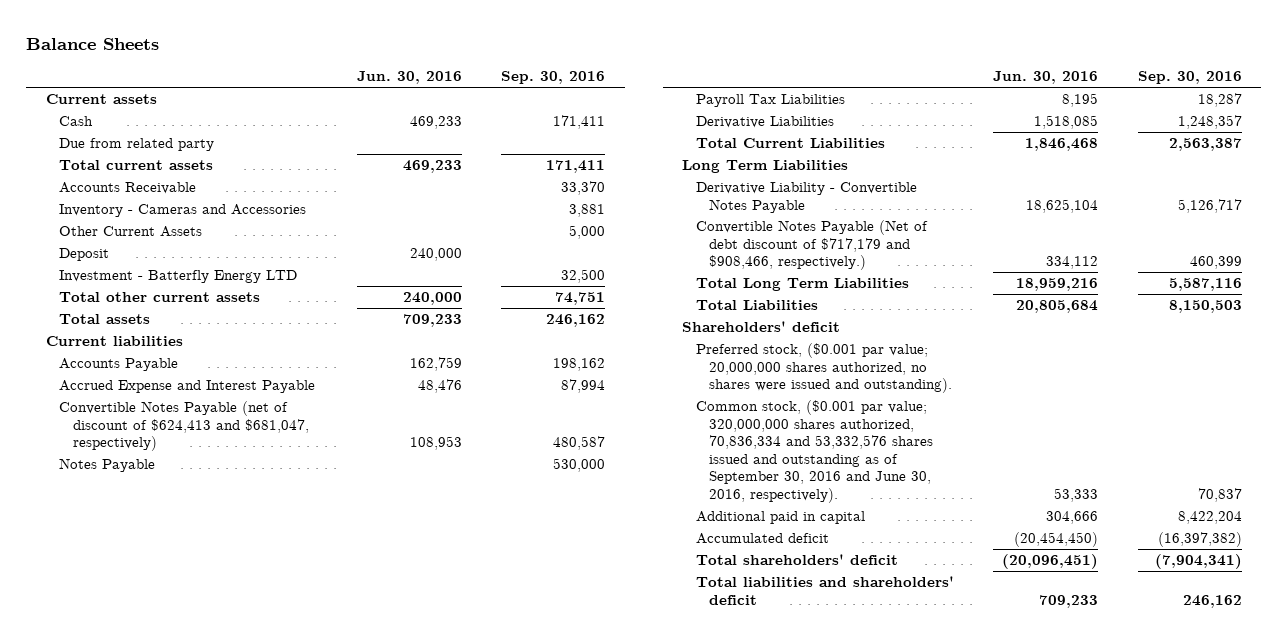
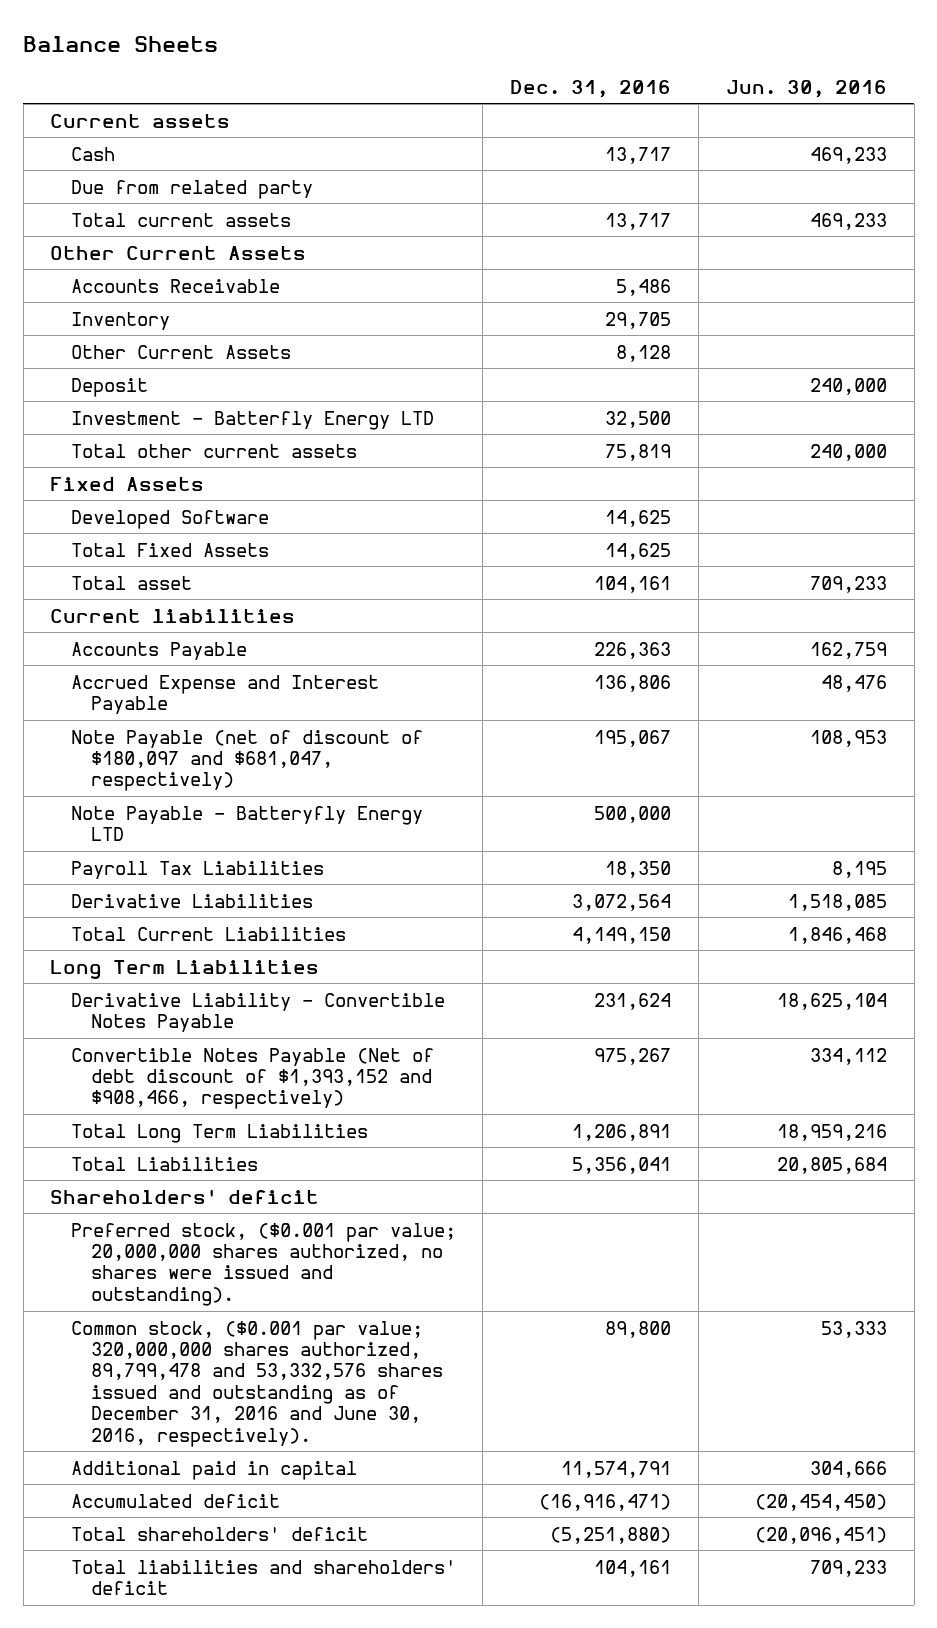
- | Jun. 30, 2016 | Sep. 30, 2016
+ | Dec. 31, 2016 | Jun. 30, 2016
+ Other Current Assets
- Inventory - Cameras and Accessories | | 3,881
+ Inventory | 29,705 |
- Total assets | 709,233 | 246,162
+ Fixed Assets
+ Developed Software | 14,625 |
+ Total Fixed Assets | 14,625 |
+ Total asset | 104,161 | 709,233
- Convertible Notes Payable (net of discount of $624,413 and $681,047, respectively) | 108,953 | 480,587
- Notes Payable | | 530,000
+ Note Payable (net of discount of $180,097 and $681,047, respectively) | 195,067 | 108,953
+ Note Payable - Batteryfly Energy LTD | 500,000 |
- Convertible Notes Payable (Net of debt discount of $717,179 and $908,466, respectively.) | 334,112 | 460,399
+ Convertible Notes Payable (Net of debt discount of $1,393,152 and $908,466, respectively) | 975,267 | 334,112
- Common stock, ($0.001 par value; 320,000,000 shares authorized, 70,836,334 and 53,332,576 shares issued and outstanding as of September 30, 2016 and June 30, 2016, respectively). | 53,333 | 70,837
+ Common stock, ($0.001 par value; 320,000,000 shares authorized, 89,799,478 and 53,332,576 shares issued and outstanding as of December 31, 2016 and June 30, 2016, respectively). | 89,800 | 53,333

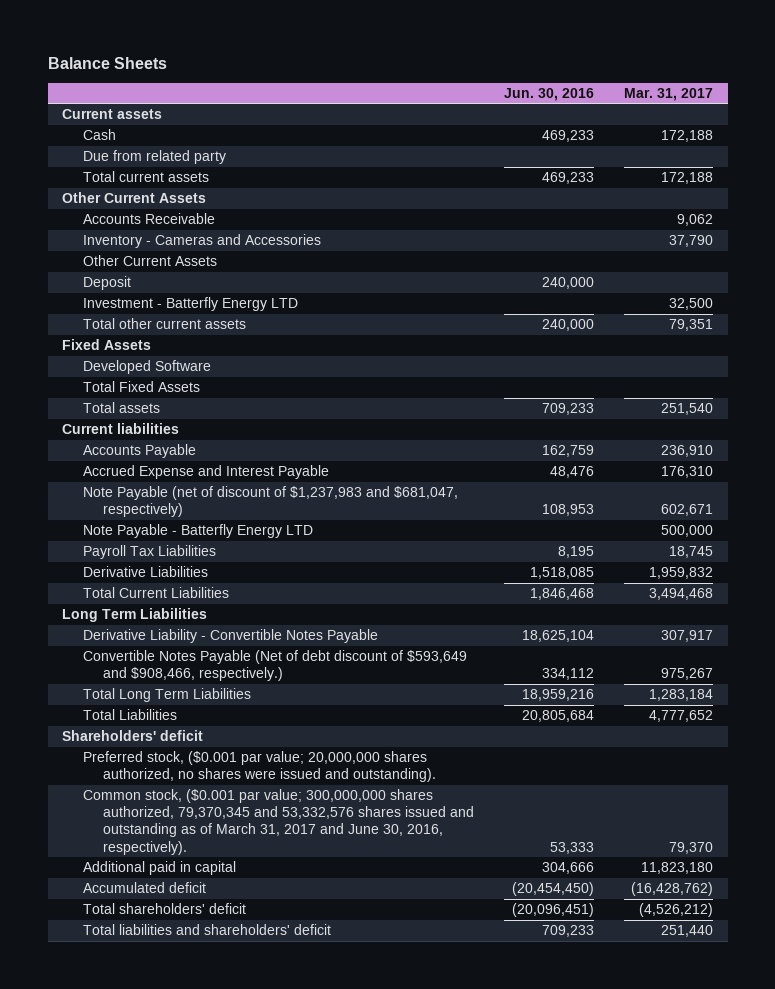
- | Dec. 31, 2016 | Jun. 30, 2016
+ | Jun. 30, 2016 | Mar. 31, 2017
- Inventory | 29,705 |
+ Inventory - Cameras and Accessories | | 37,790
- Total asset | 104,161 | 709,233
+ Total assets | 709,233 | 251,540
- Note Payable (net of discount of $180,097 and $681,047, respectively) | 195,067 | 108,953
- Note Payable - Batteryfly Energy LTD | 500,000 |
+ Note Payable (net of discount of $1,237,983 and $681,047, respectively) | 108,953 | 602,671
+ Note Payable - Batterfly Energy LTD | | 500,000
- Convertible Notes Payable (Net of debt discount of $1,393,152 and $908,466, respectively) | 975,267 | 334,112
+ Convertible Notes Payable (Net of debt discount of $593,649 and $908,466, respectively.) | 334,112 | 975,267
- Common stock, ($0.001 par value; 320,000,000 shares authorized, 89,799,478 and 53,332,576 shares issued and outstanding as of December 31, 2016 and June 30, 2016, respectively). | 89,800 | 53,333
+ Common stock, ($0.001 par value; 300,000,000 shares authorized, 79,370,345 and 53,332,576 shares issued and outstanding as of March 31, 2017 and June 30, 2016, respectively). | 53,333 | 79,370

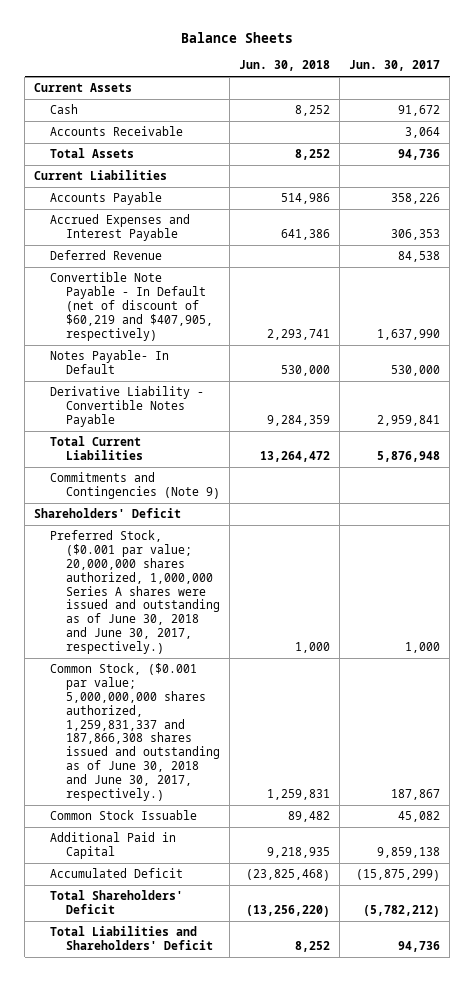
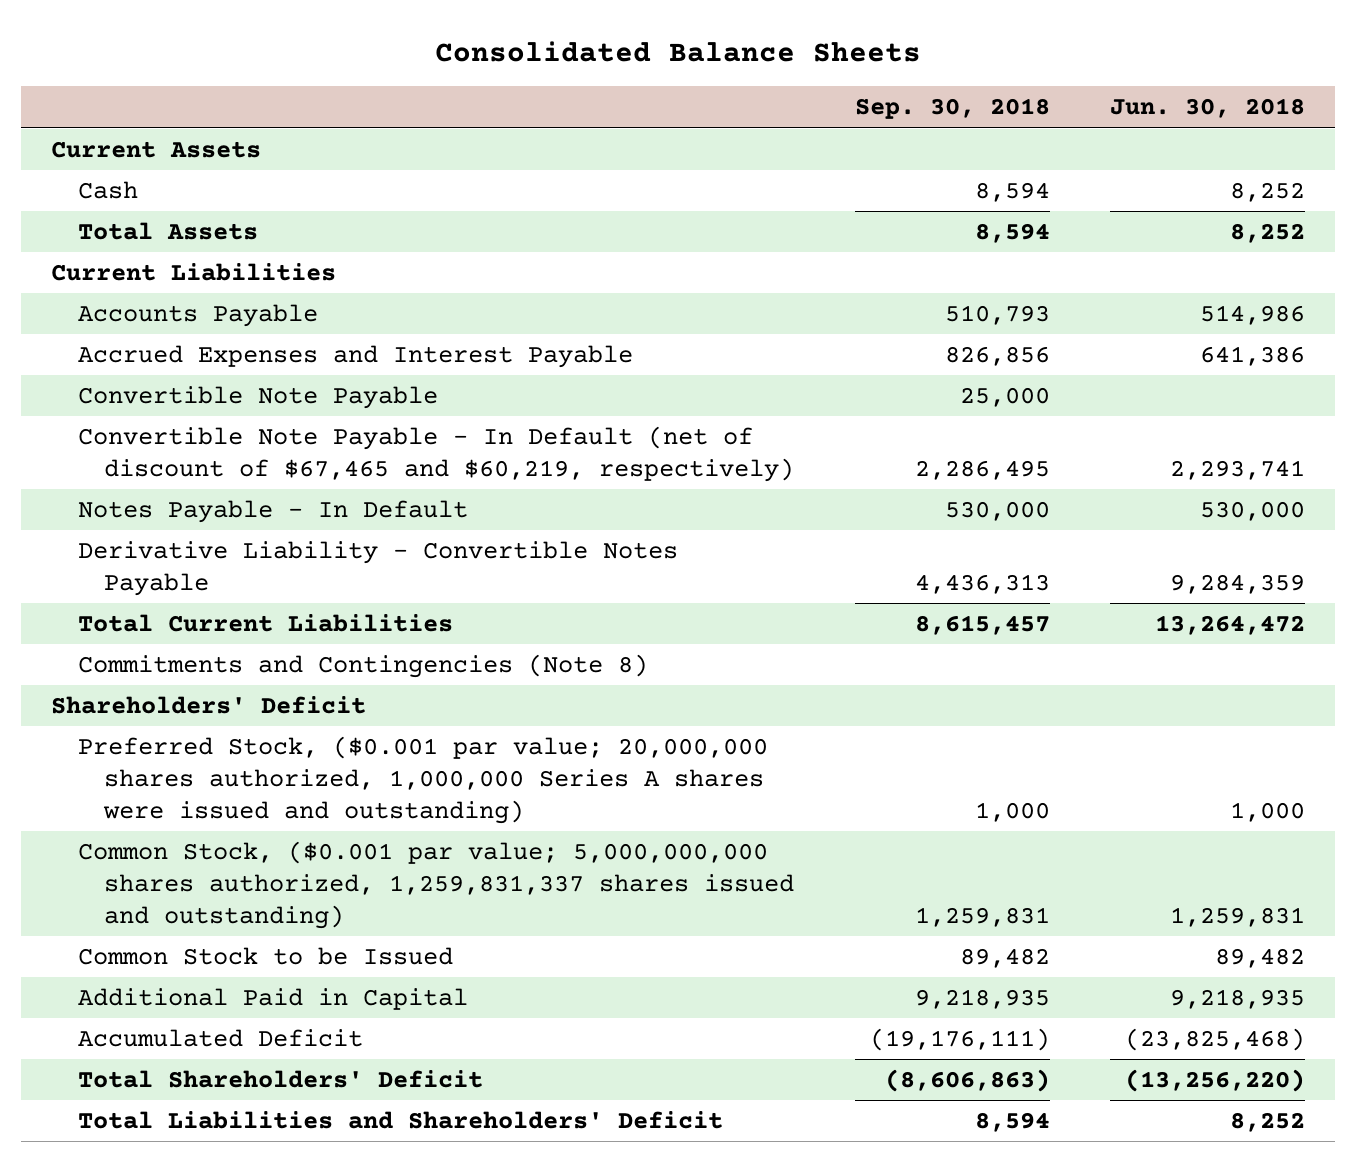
- Balance Sheets
+ Consolidated Balance Sheets
- | Jun. 30, 2018 | Jun. 30, 2017
+ | Sep. 30, 2018 | Jun. 30, 2018
- Accounts Receivable | | 3,064
- Deferred Revenue | | 84,538
- Convertible Note Payable - In Default (net of discount of $60,219 and $407,905, respectively) | 2,293,741 | 1,637,990
- Notes Payable- In Default | 530,000 | 530,000
+ Convertible Note Payable | 25,000 |
+ Convertible Note Payable - In Default (net of discount of $67,465 and $60,219, respectively) | 2,286,495 | 2,293,741
+ Notes Payable - In Default | 530,000 | 530,000
- Commitments and Contingencies (Note 9)
+ Commitments and Contingencies (Note 8)
- Preferred Stock, ($0.001 par value; 20,000,000 shares authorized, 1,000,000 Series A shares were issued and outstanding as of June 30, 2018 and June 30, 2017, respectively.) | 1,000 | 1,000
- Common Stock, ($0.001 par value; 5,000,000,000 shares authorized, 1,259,831,337 and 187,866,308 shares issued and outstanding as of June 30, 2018 and June 30, 2017, respectively.) | 1,259,831 | 187,867
- Common Stock Issuable | 89,482 | 45,082
+ Preferred Stock, ($0.001 par value; 20,000,000 shares authorized, 1,000,000 Series A shares were issued and outstanding) | 1,000 | 1,000
+ Common Stock, ($0.001 par value; 5,000,000,000 shares authorized, 1,259,831,337 shares issued and outstanding) | 1,259,831 | 1,259,831
+ Common Stock to be Issued | 89,482 | 89,482

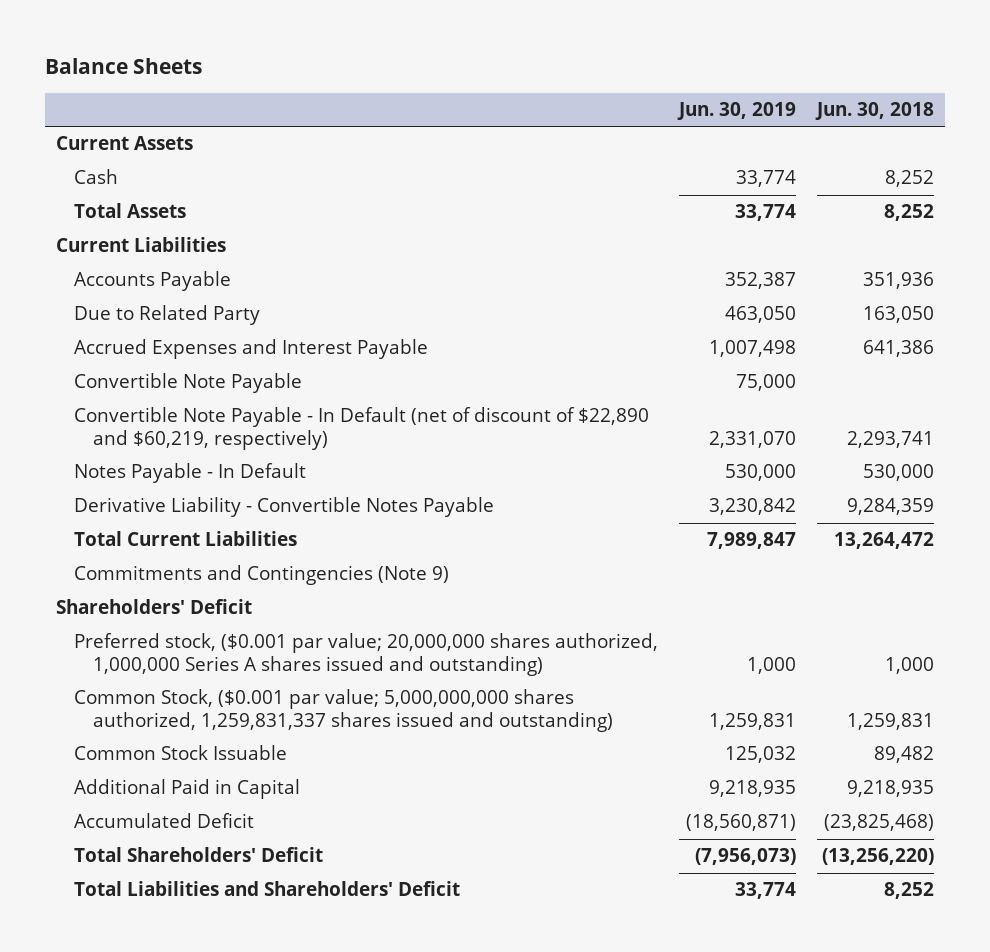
- Consolidated Balance Sheets
+ Balance Sheets
- | Sep. 30, 2018 | Jun. 30, 2018
+ | Jun. 30, 2019 | Jun. 30, 2018
- Accounts Payable | 510,793 | 514,986
+ Accounts Payable | 352,387 | 351,936
+ Due to Related Party | 463,050 | 163,050
- Convertible Note Payable - In Default (net of discount of $67,465 and $60,219, respectively) | 2,286,495 | 2,293,741
+ Convertible Note Payable - In Default (net of discount of $22,890 and $60,219, respectively) | 2,331,070 | 2,293,741
- Commitments and Contingencies (Note 8)
+ Commitments and Contingencies (Note 9)
- Preferred Stock, ($0.001 par value; 20,000,000 shares authorized, 1,000,000 Series A shares were issued and outstanding) | 1,000 | 1,000
+ Preferred stock, ($0.001 par value; 20,000,000 shares authorized, 1,000,000 Series A shares issued and outstanding) | 1,000 | 1,000
- Common Stock to be Issued | 89,482 | 89,482
+ Common Stock Issuable | 125,032 | 89,482

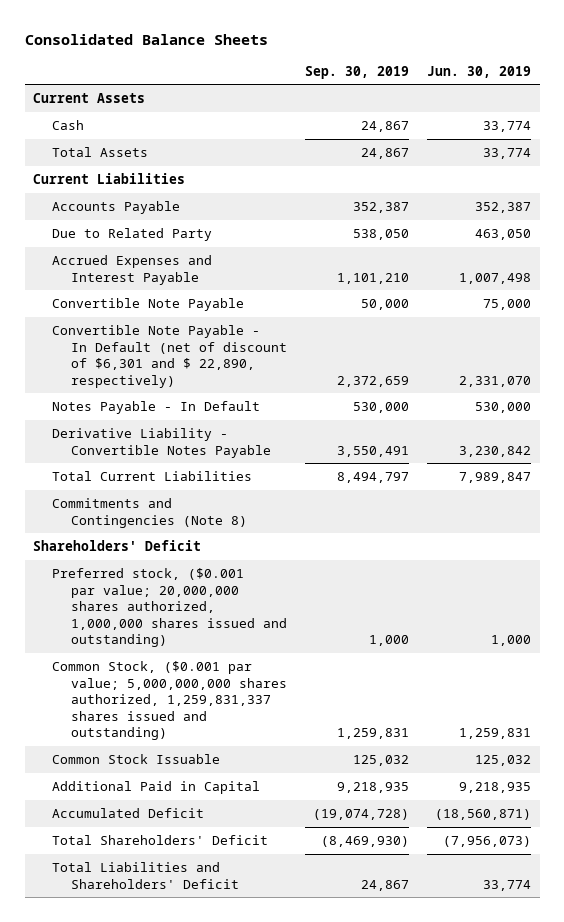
- Balance Sheets
+ Consolidated Balance Sheets
- | Jun. 30, 2019 | Jun. 30, 2018
+ | Sep. 30, 2019 | Jun. 30, 2019
- Convertible Note Payable - In Default (net of discount of $22,890 and $60,219, respectively) | 2,331,070 | 2,293,741
+ Convertible Note Payable - In Default (net of discount of $6,301 and $ 22,890, respectively) | 2,372,659 | 2,331,070
- Commitments and Contingencies (Note 9)
+ Commitments and Contingencies (Note 8)
- Preferred stock, ($0.001 par value; 20,000,000 shares authorized, 1,000,000 Series A shares issued and outstanding) | 1,000 | 1,000
+ Preferred stock, ($0.001 par value; 20,000,000 shares authorized, 1,000,000 shares issued and outstanding) | 1,000 | 1,000

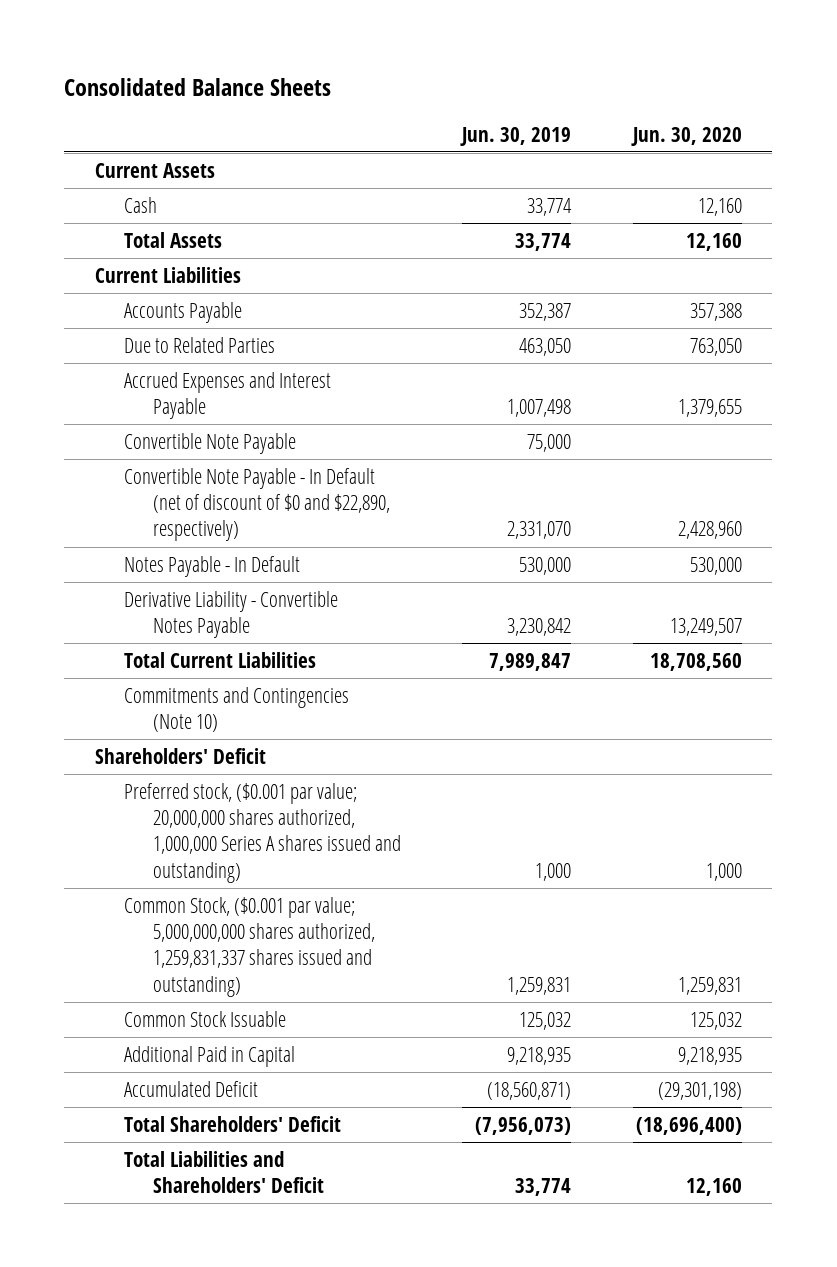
- | Sep. 30, 2019 | Jun. 30, 2019
+ | Jun. 30, 2019 | Jun. 30, 2020
- Due to Related Party | 538,050 | 463,050
+ Due to Related Parties | 463,050 | 763,050
- Convertible Note Payable - In Default (net of discount of $6,301 and $ 22,890, respectively) | 2,372,659 | 2,331,070
+ Convertible Note Payable - In Default (net of discount of $0 and $22,890, respectively) | 2,331,070 | 2,428,960
- Commitments and Contingencies (Note 8)
+ Commitments and Contingencies (Note 10)
- Preferred stock, ($0.001 par value; 20,000,000 shares authorized, 1,000,000 shares issued and outstanding) | 1,000 | 1,000
+ Preferred stock, ($0.001 par value; 20,000,000 shares authorized, 1,000,000 Series A shares issued and outstanding) | 1,000 | 1,000

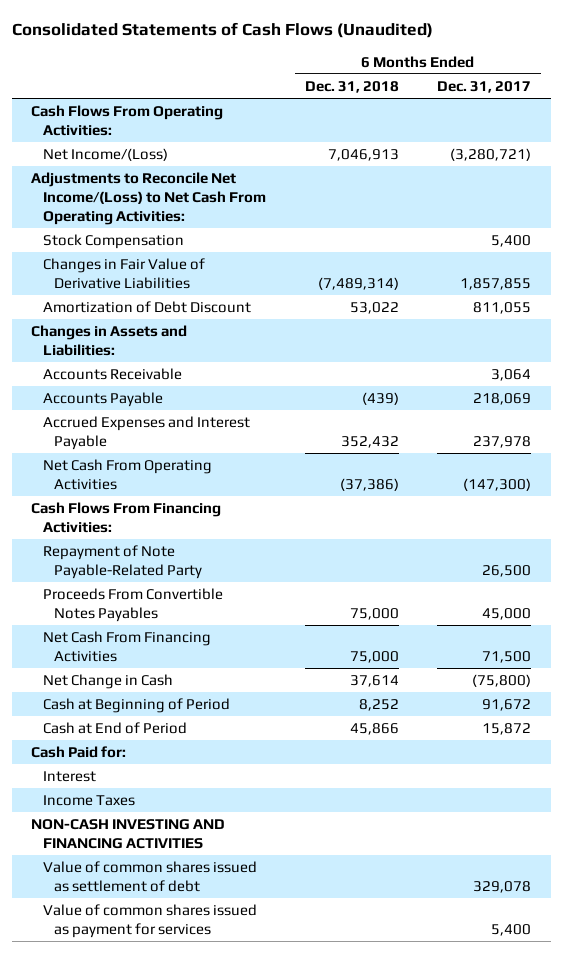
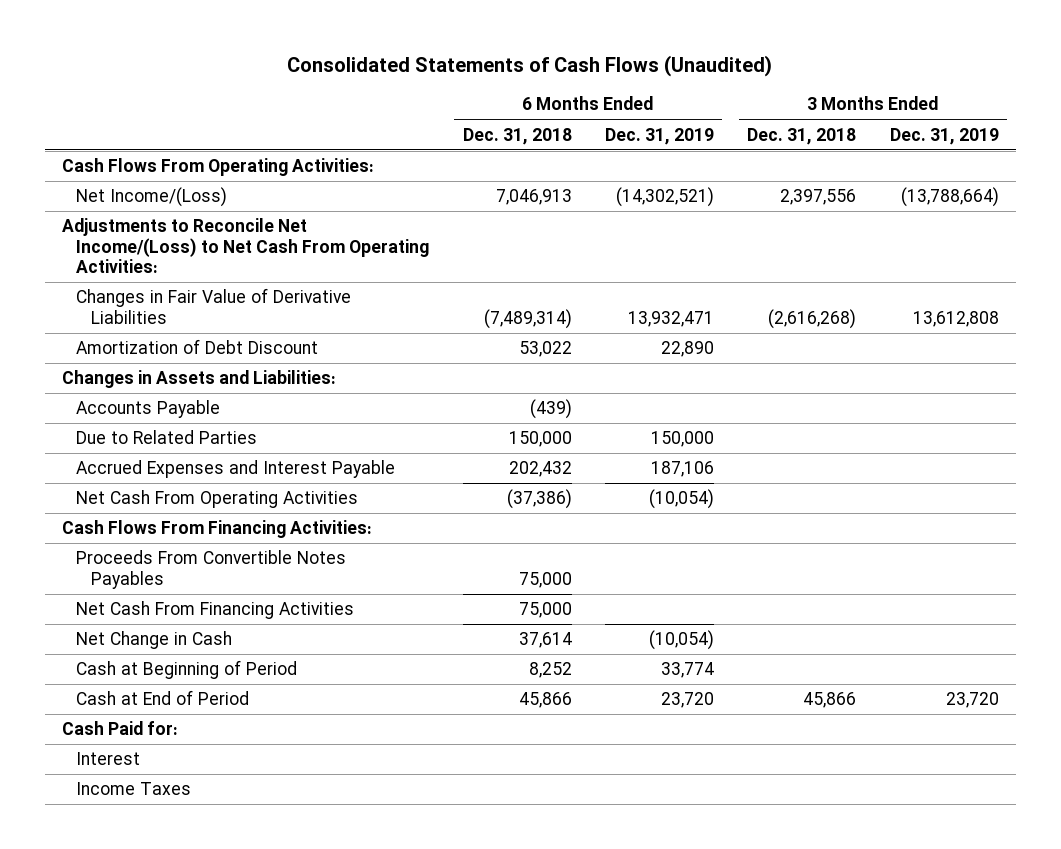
- | 6 Months Ended Dec. 31, 2018 | 6 Months Ended Dec. 31, 2017
+ | 6 Months Ended Dec. 31, 2018 | 6 Months Ended Dec. 31, 2019 | 3 Months Ended Dec. 31, 2018 | 3 Months Ended Dec. 31, 2019
- Stock Compensation | | 5,400
- Accounts Receivable | | 3,064
- Accrued Expenses and Interest Payable | 352,432 | 237,978
+ Due to Related Parties | 150,000 | 150,000 | |
+ Accrued Expenses and Interest Payable | 202,432 | 187,106 | |
- Repayment of Note Payable-Related Party | | 26,500
- NON-CASH INVESTING AND FINANCING ACTIVITIES
- Value of common shares issued as settlement of debt | | 329,078
- Value of common shares issued as payment for services | | 5,400

